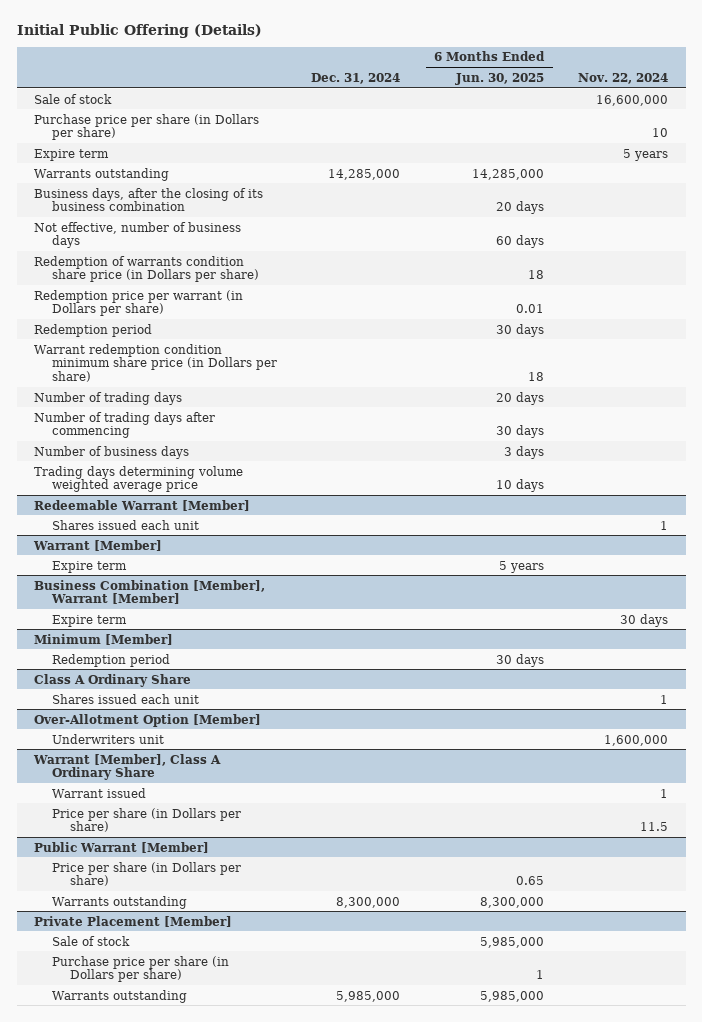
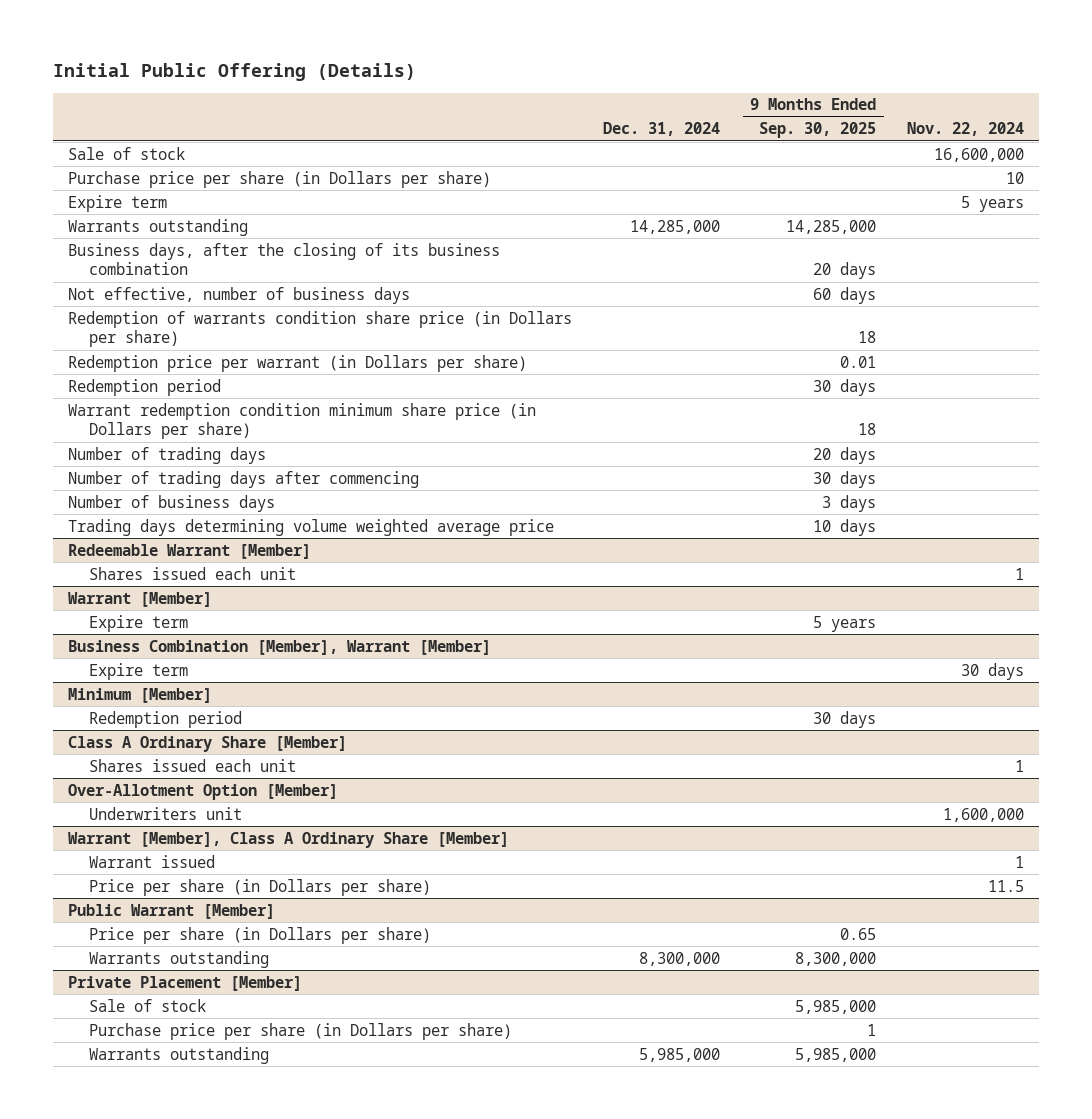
- | Dec. 31, 2024 | 6 Months Ended Jun. 30, 2025 | Nov. 22, 2024
+ | Dec. 31, 2024 | 9 Months Ended Sep. 30, 2025 | Nov. 22, 2024
- Class A Ordinary Share
+ Class A Ordinary Share [Member]
- Warrant [Member], Class A Ordinary Share
+ Warrant [Member], Class A Ordinary Share [Member]

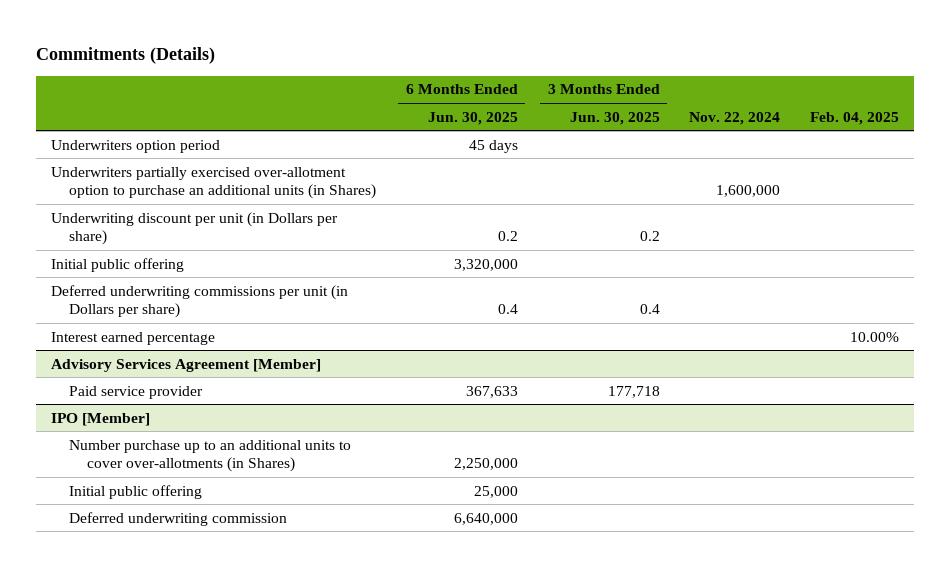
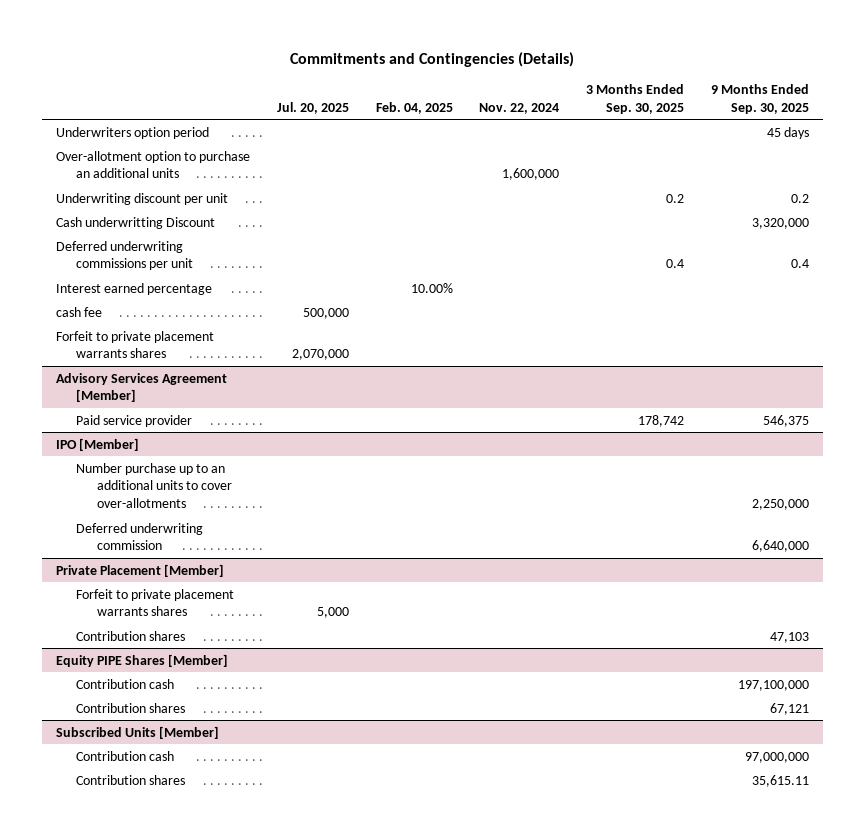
- Commitments (Details)
+ Commitments and Contingencies (Details)
- | 6 Months Ended Jun. 30, 2025 | 3 Months Ended Jun. 30, 2025 | Nov. 22, 2024 | Feb. 04, 2025
+ | Jul. 20, 2025 | Feb. 04, 2025 | Nov. 22, 2024 | 3 Months Ended Sep. 30, 2025 | 9 Months Ended Sep. 30, 2025
- Underwriters partially exercised over-allotment option to purchase an additional units (in Shares) | | | 1,600,000 |
- Underwriting discount per unit (in Dollars per share) | 0.2 | 0.2 | |
- Initial public offering | 3,320,000 | | |
- Deferred underwriting commissions per unit (in Dollars per share) | 0.4 | 0.4 | |
+ Over-allotment option to purchase an additional units | | | 1,600,000 | |
+ Underwriting discount per unit | | | | 0.2 | 0.2
+ Cash underwritting Discount | | | | | 3,320,000
+ Deferred underwriting commissions per unit | | | | 0.4 | 0.4
+ cash fee | 500,000 | | | |
+ Forfeit to private placement warrants shares | 2,070,000 | | | |
@ IPO [Member]
- Number purchase up to an additional units to cover over-allotments (in Shares) | 2,250,000 | | |
- Initial public offering | 25,000 | | |
+ Number purchase up to an additional units to cover over-allotments | | | | | 2,250,000
+ Private Placement [Member]
+ Forfeit to private placement warrants shares | 5,000 | | | |
+ Contribution shares | | | | | 47,103
+ Equity PIPE Shares [Member]
+ Contribution cash | | | | | 197,100,000
+ Contribution shares | | | | | 67,121
+ Subscribed Units [Member]
+ Contribution cash | | | | | 97,000,000
+ Contribution shares | | | | | 35,615.11

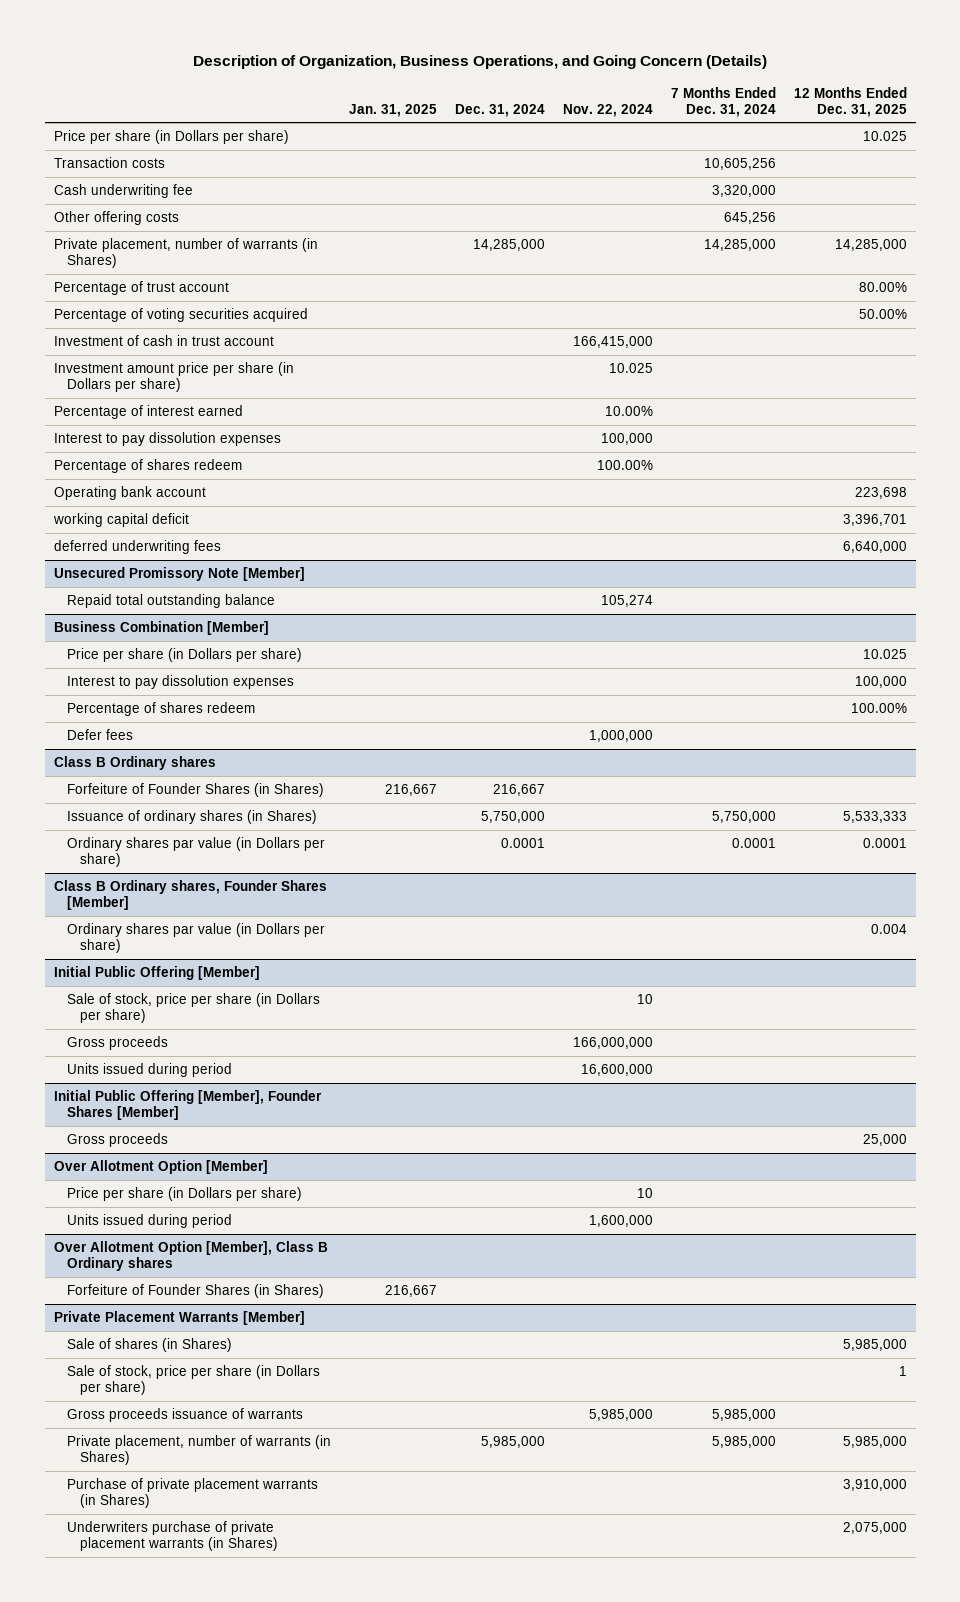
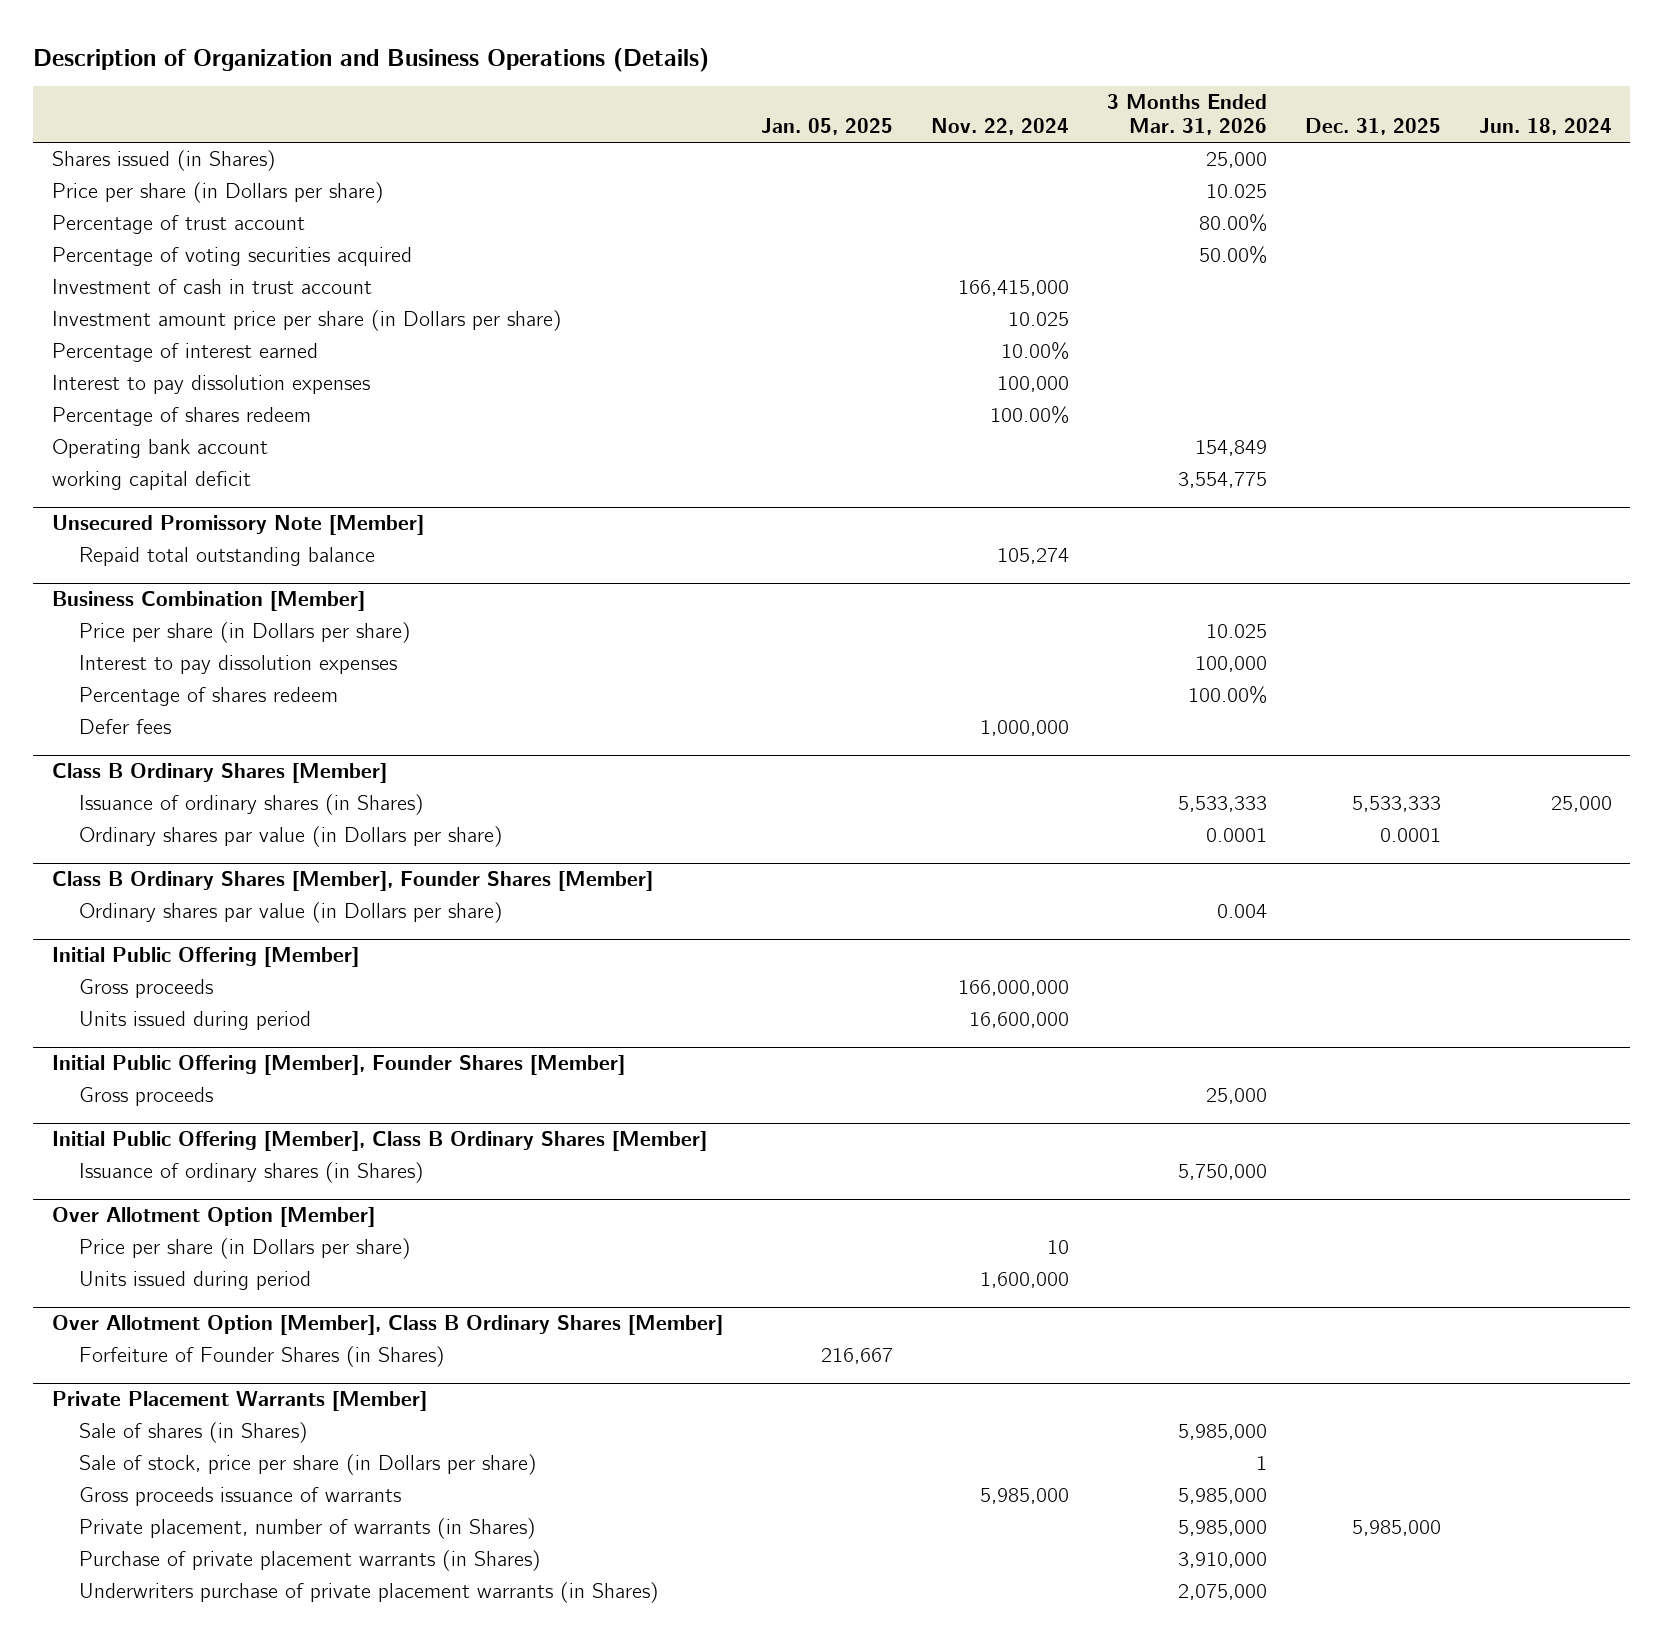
- Description of Organization, Business Operations, and Going Concern (Details)
+ Description of Organization and Business Operations (Details)
- | Jan. 31, 2025 | Dec. 31, 2024 | Nov. 22, 2024 | 7 Months Ended Dec. 31, 2024 | 12 Months Ended Dec. 31, 2025
+ | Jan. 05, 2025 | Nov. 22, 2024 | 3 Months Ended Mar. 31, 2026 | Dec. 31, 2025 | Jun. 18, 2024
+ Shares issued (in Shares) | | | 25,000 | |
- Transaction costs | | | | 10,605,256 |
- Cash underwriting fee | | | | 3,320,000 |
- Other offering costs | | | | 645,256 |
- Private placement, number of warrants (in Shares) | | 14,285,000 | | 14,285,000 | 14,285,000
- deferred underwriting fees | | | | | 6,640,000
- Class B Ordinary shares
- Forfeiture of Founder Shares (in Shares) | 216,667 | 216,667 | | |
+ Class B Ordinary Shares [Member]
- Class B Ordinary shares, Founder Shares [Member]
+ Class B Ordinary Shares [Member], Founder Shares [Member]
@ Initial Public Offering [Member]
- Sale of stock, price per share (in Dollars per share) | | | 10 | |
+ Initial Public Offering [Member], Class B Ordinary Shares [Member]
+ Issuance of ordinary shares (in Shares) | | | 5,750,000 | |
- Over Allotment Option [Member], Class B Ordinary shares
+ Over Allotment Option [Member], Class B Ordinary Shares [Member]

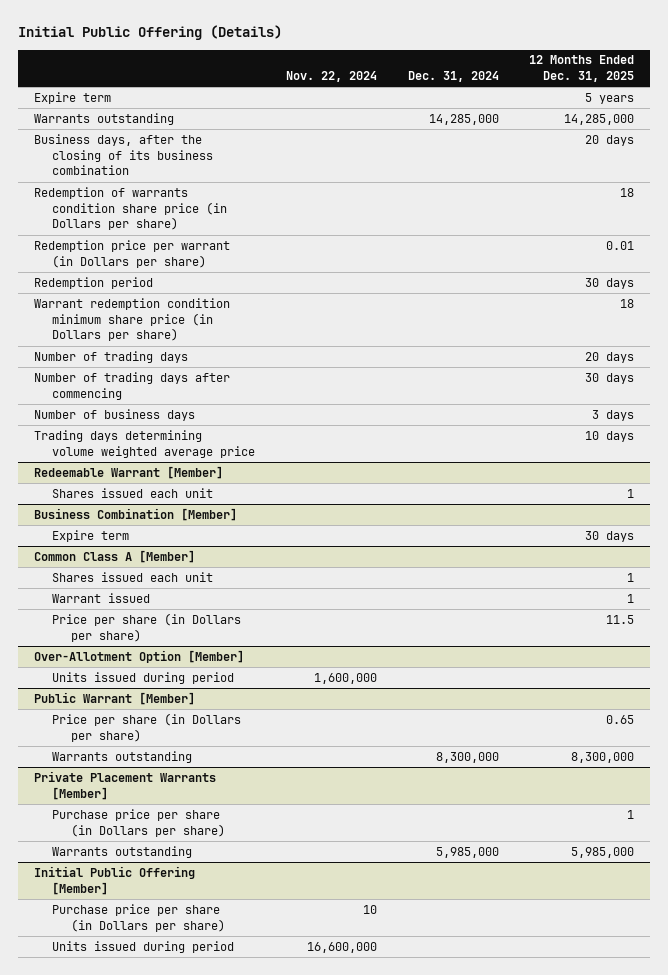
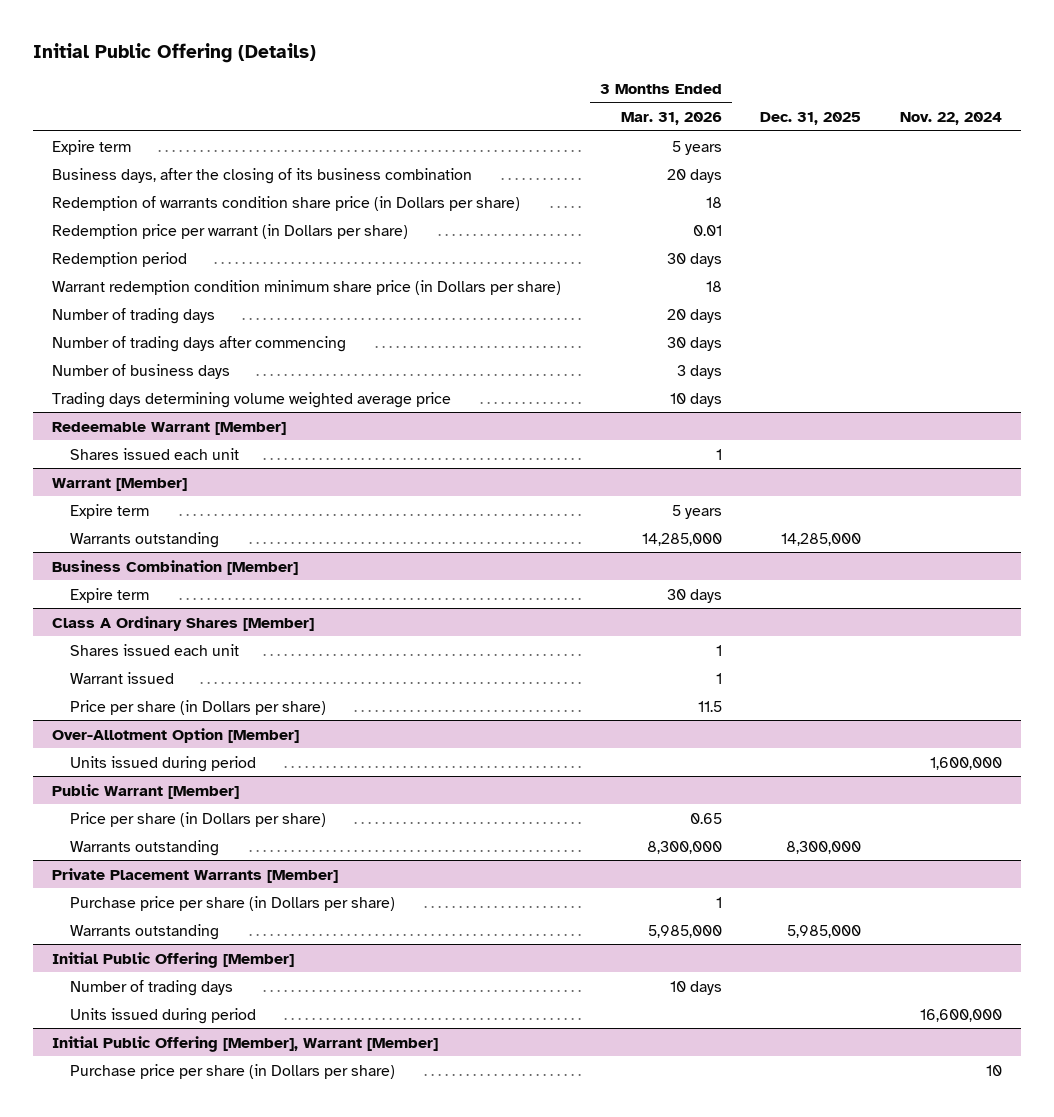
- | Nov. 22, 2024 | Dec. 31, 2024 | 12 Months Ended Dec. 31, 2025
+ | 3 Months Ended Mar. 31, 2026 | Dec. 31, 2025 | Nov. 22, 2024
- Warrants outstanding | | 14,285,000 | 14,285,000
+ Warrant [Member]
+ Expire term | 5 years | |
+ Warrants outstanding | 14,285,000 | 14,285,000 |
- Common Class A [Member]
+ Class A Ordinary Shares [Member]
@ Initial Public Offering [Member]
- Purchase price per share (in Dollars per share) | 10 | |
+ Number of trading days | 10 days | |
+ Initial Public Offering [Member], Warrant [Member]
+ Purchase price per share (in Dollars per share) | | | 10

